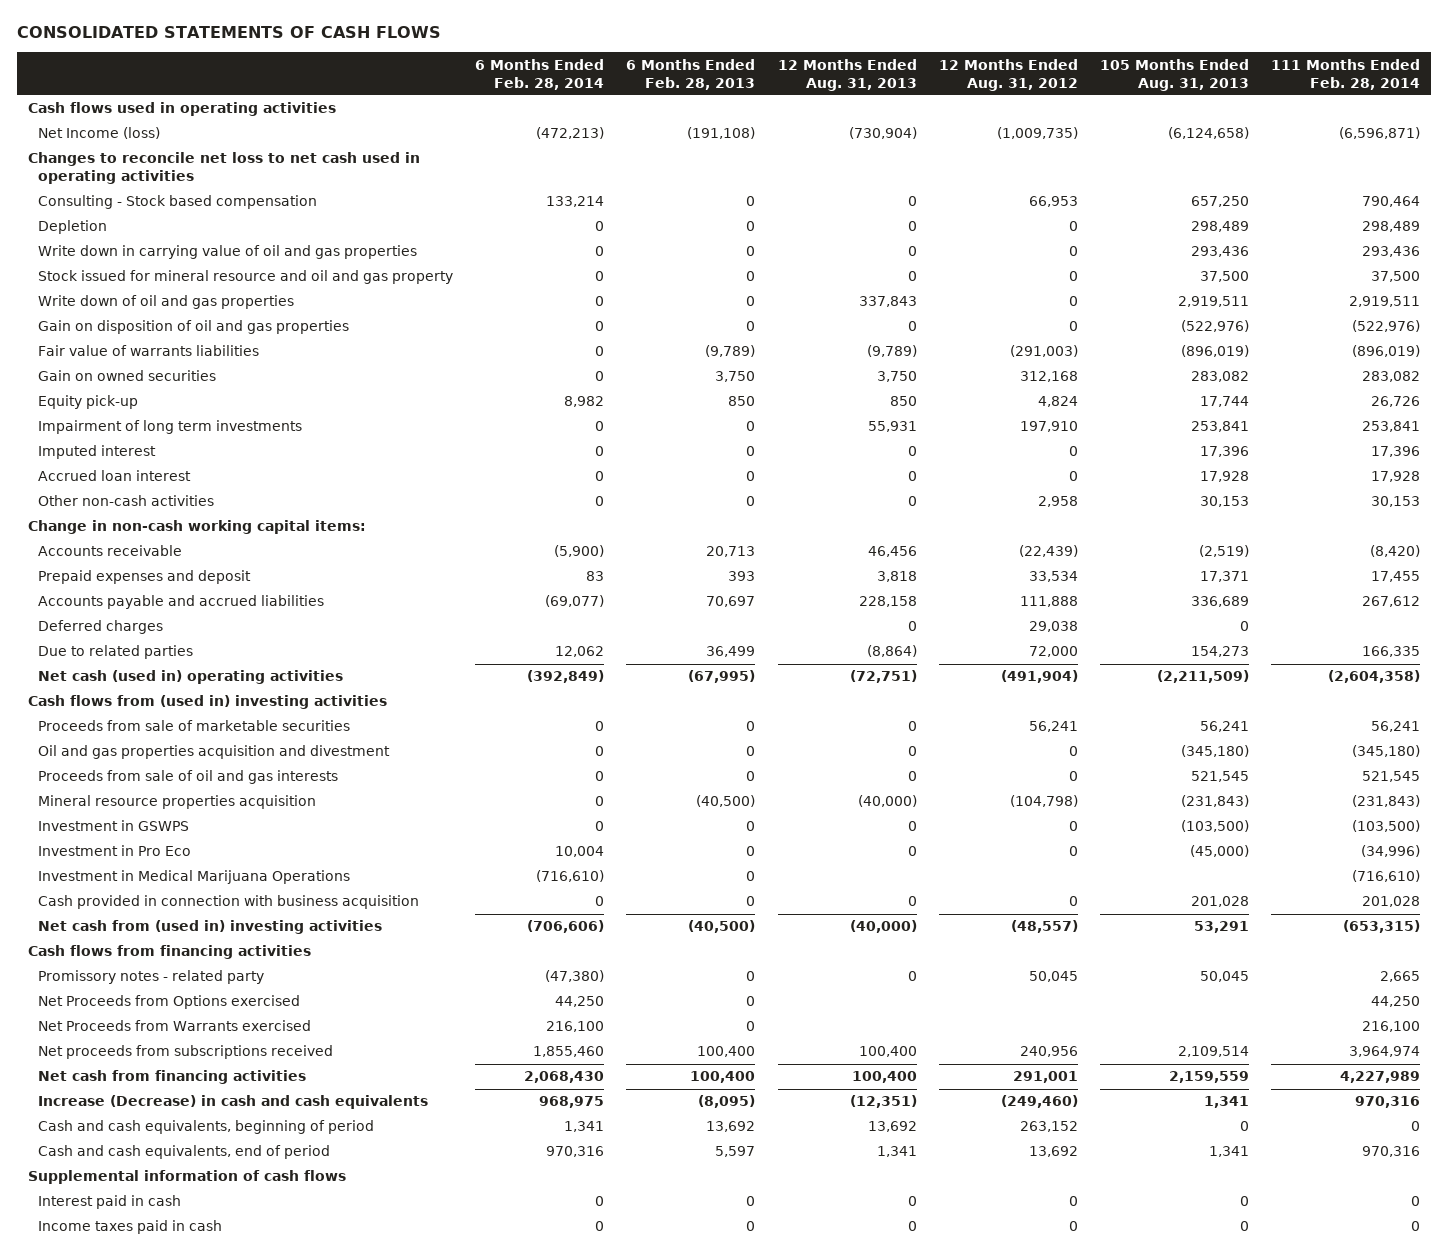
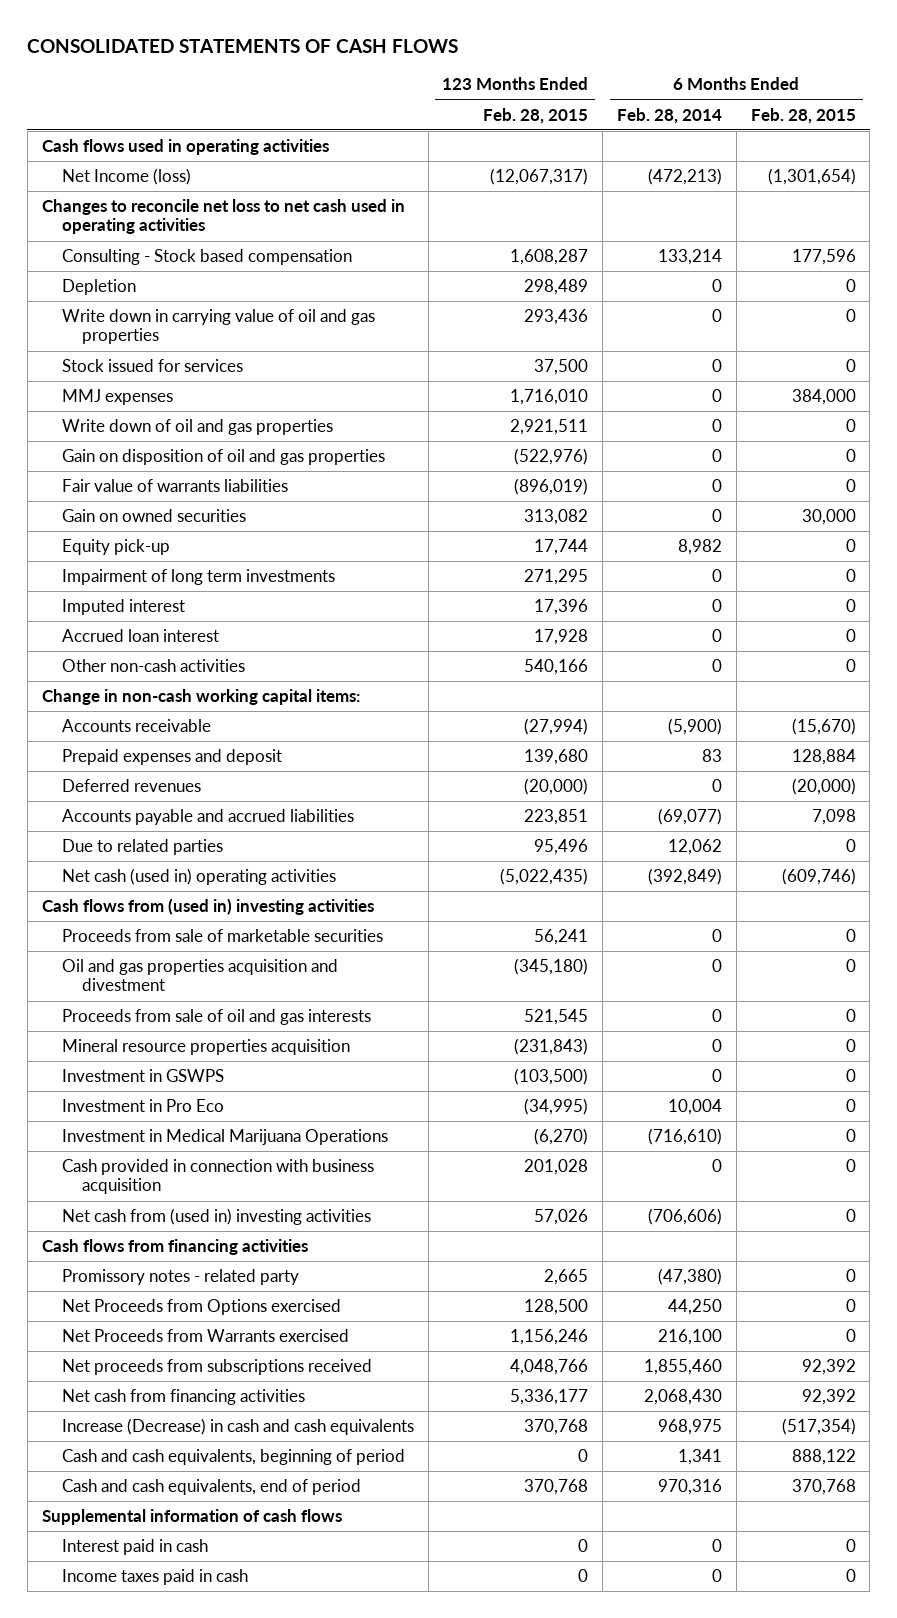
- | 6 Months Ended Feb. 28, 2014 | 6 Months Ended Feb. 28, 2013 | 12 Months Ended Aug. 31, 2013 | 12 Months Ended Aug. 31, 2012 | 105 Months Ended Aug. 31, 2013 | 111 Months Ended Feb. 28, 2014
+ | 123 Months Ended Feb. 28, 2015 | 6 Months Ended Feb. 28, 2014 | 6 Months Ended Feb. 28, 2015
- Stock issued for mineral resource and oil and gas property | 0 | 0 | 0 | 0 | 37,500 | 37,500
+ Stock issued for services | 37,500 | 0 | 0
+ MMJ expenses | 1,716,010 | 0 | 384,000
+ Deferred revenues | (20,000) | 0 | (20,000)
- Deferred charges | | | 0 | 29,038 | 0 |

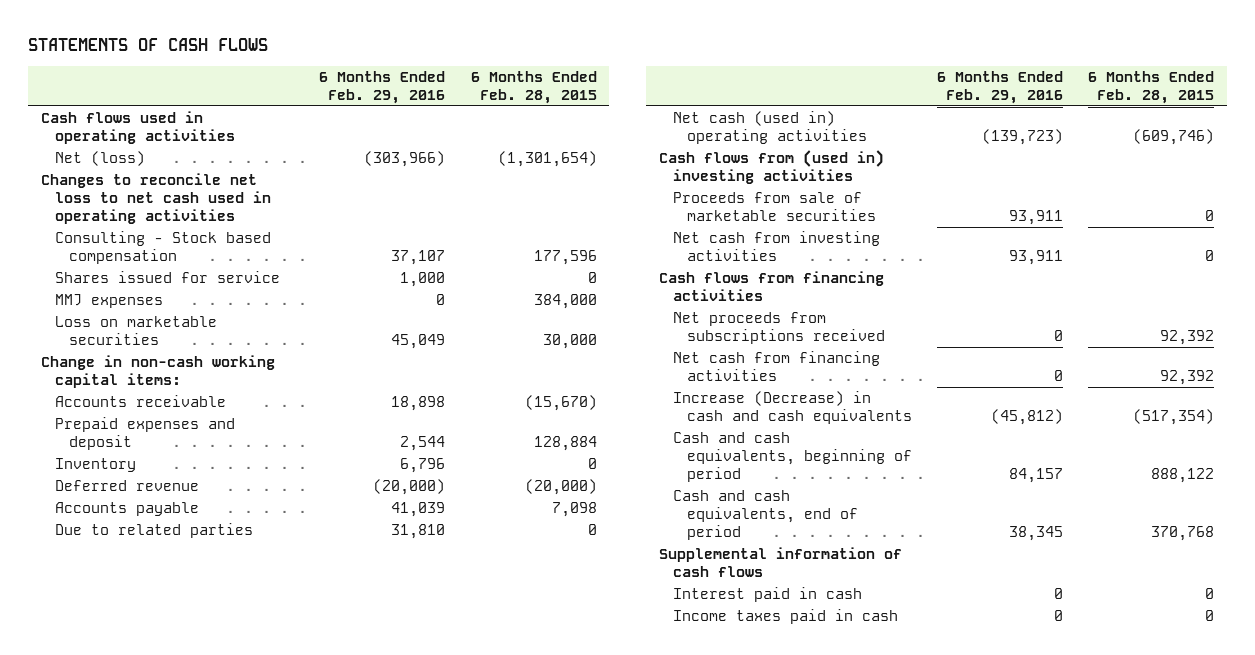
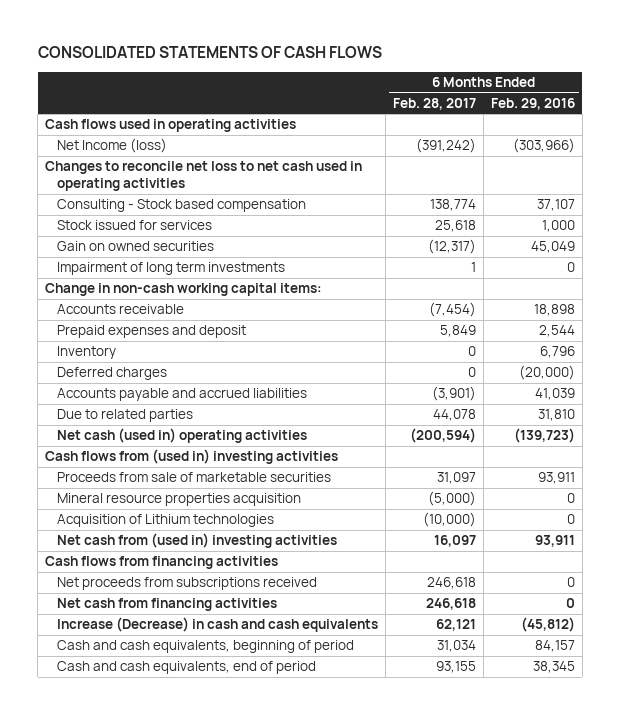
- STATEMENTS OF CASH FLOWS
+ CONSOLIDATED STATEMENTS OF CASH FLOWS
- | 6 Months Ended Feb. 29, 2016 | 6 Months Ended Feb. 28, 2015
+ | 6 Months Ended Feb. 28, 2017 | 6 Months Ended Feb. 29, 2016
- Net (loss) | (303,966) | (1,301,654)
+ Net Income (loss) | (391,242) | (303,966)
- Shares issued for service | 1,000 | 0
- MMJ expenses | 0 | 384,000
- Loss on marketable securities | 45,049 | 30,000
+ Stock issued for services | 25,618 | 1,000
+ Gain on owned securities | (12,317) | 45,049
+ Impairment of long term investments | 1 | 0
- Deferred revenue | (20,000) | (20,000)
- Accounts payable | 41,039 | 7,098
+ Deferred charges | 0 | (20,000)
+ Accounts payable and accrued liabilities | (3,901) | 41,039
- Net cash from investing activities | 93,911 | 0
+ Mineral resource properties acquisition | (5,000) | 0
+ Acquisition of Lithium technologies | (10,000) | 0
+ Net cash from (used in) investing activities | 16,097 | 93,911
- Supplemental information of cash flows
- Interest paid in cash | 0 | 0
- Income taxes paid in cash | 0 | 0

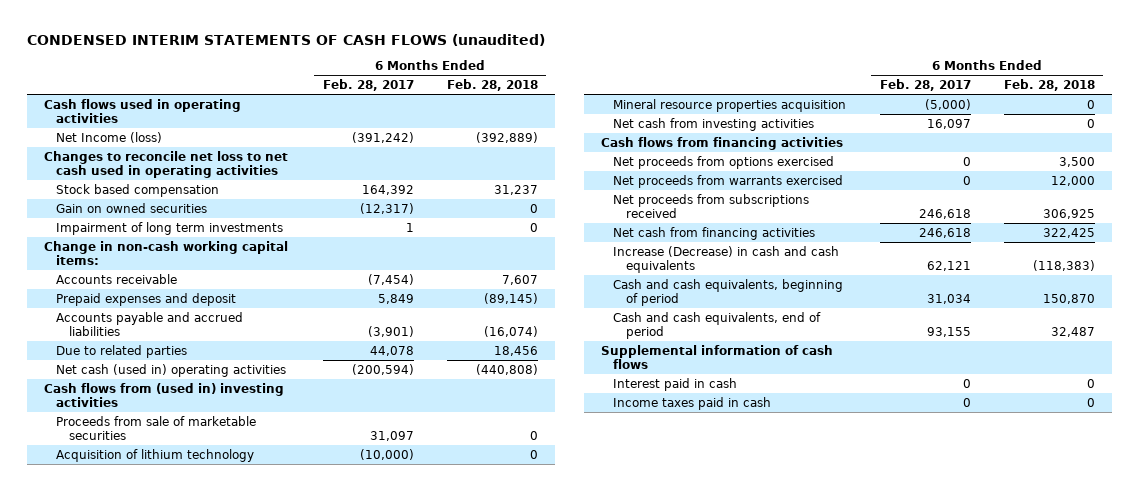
- CONSOLIDATED STATEMENTS OF CASH FLOWS
+ CONDENSED INTERIM STATEMENTS OF CASH FLOWS (unaudited)
- | 6 Months Ended Feb. 28, 2017 | 6 Months Ended Feb. 29, 2016
+ | 6 Months Ended Feb. 28, 2017 | 6 Months Ended Feb. 28, 2018
- Consulting - Stock based compensation | 138,774 | 37,107
- Stock issued for services | 25,618 | 1,000
+ Stock based compensation | 164,392 | 31,237
- Inventory | 0 | 6,796
- Deferred charges | 0 | (20,000)
+ Acquisition of lithium technology | (10,000) | 0
- Acquisition of Lithium technologies | (10,000) | 0
- Net cash from (used in) investing activities | 16,097 | 93,911
+ Net cash from investing activities | 16,097 | 0
+ Net proceeds from options exercised | 0 | 3,500
+ Net proceeds from warrants exercised | 0 | 12,000
+ Supplemental information of cash flows
+ Interest paid in cash | 0 | 0
+ Income taxes paid in cash | 0 | 0

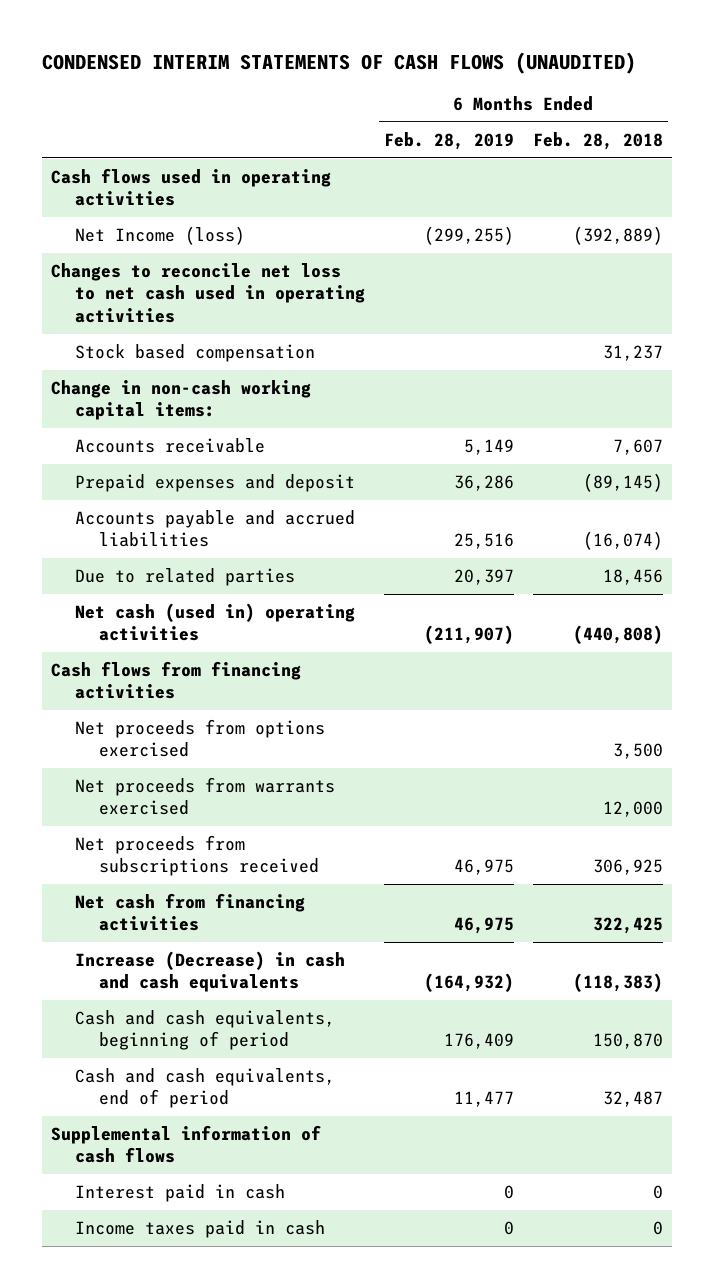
- CONDENSED INTERIM STATEMENTS OF CASH FLOWS (unaudited)
+ CONDENSED INTERIM STATEMENTS OF CASH FLOWS (UNAUDITED)
- | 6 Months Ended Feb. 28, 2017 | 6 Months Ended Feb. 28, 2018
+ | 6 Months Ended Feb. 28, 2019 | 6 Months Ended Feb. 28, 2018
- Gain on owned securities | (12,317) | 0
- Impairment of long term investments | 1 | 0
- Cash flows from (used in) investing activities
- Proceeds from sale of marketable securities | 31,097 | 0
- Acquisition of lithium technology | (10,000) | 0
- Mineral resource properties acquisition | (5,000) | 0
- Net cash from investing activities | 16,097 | 0

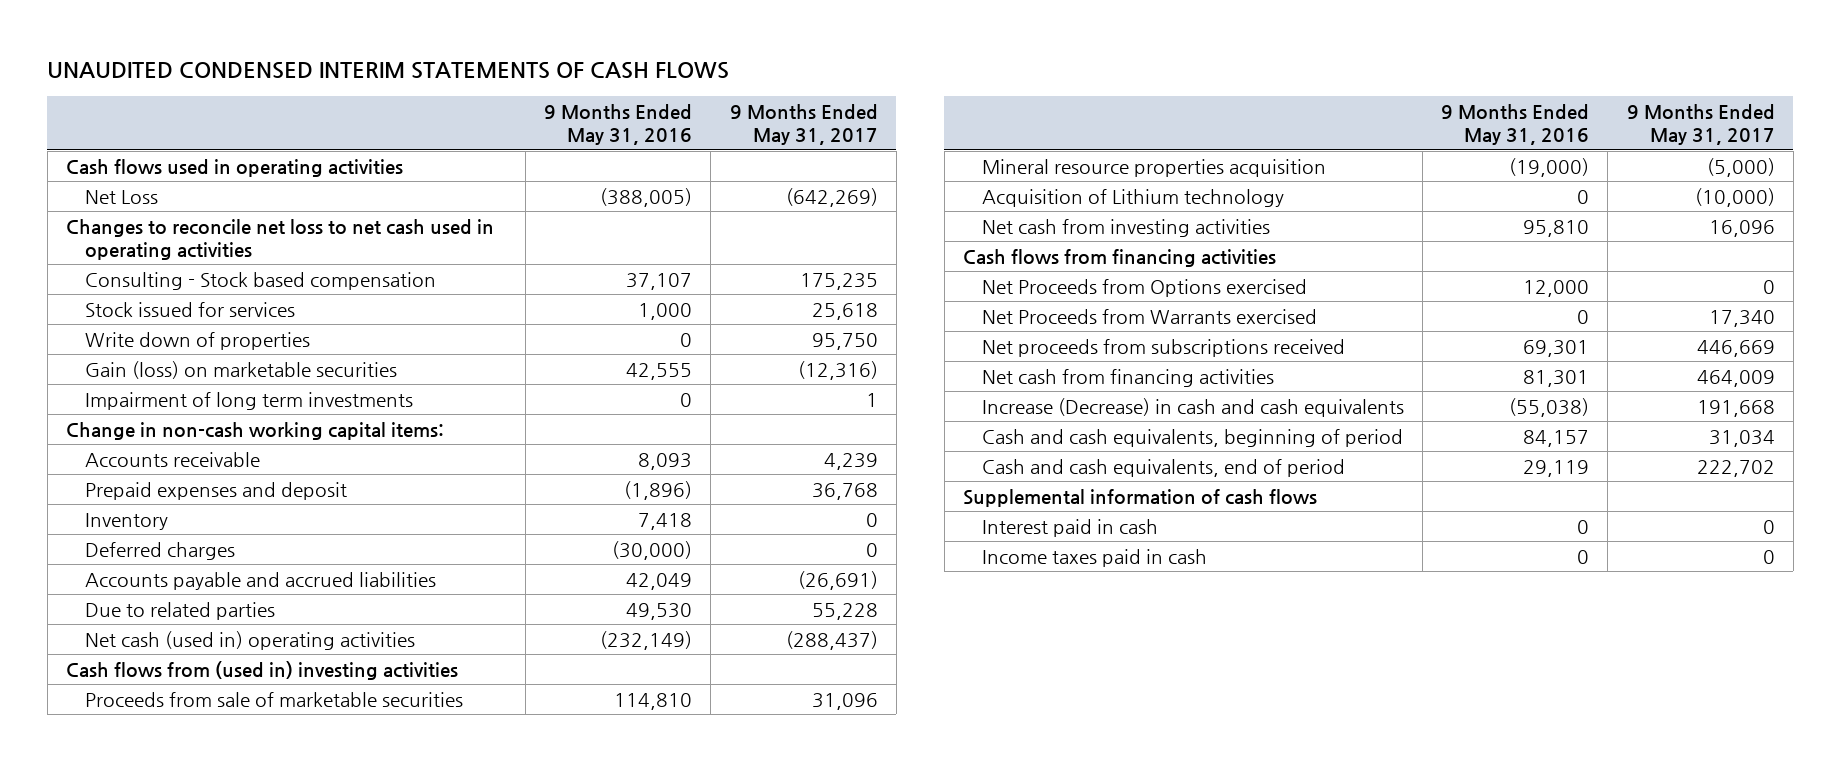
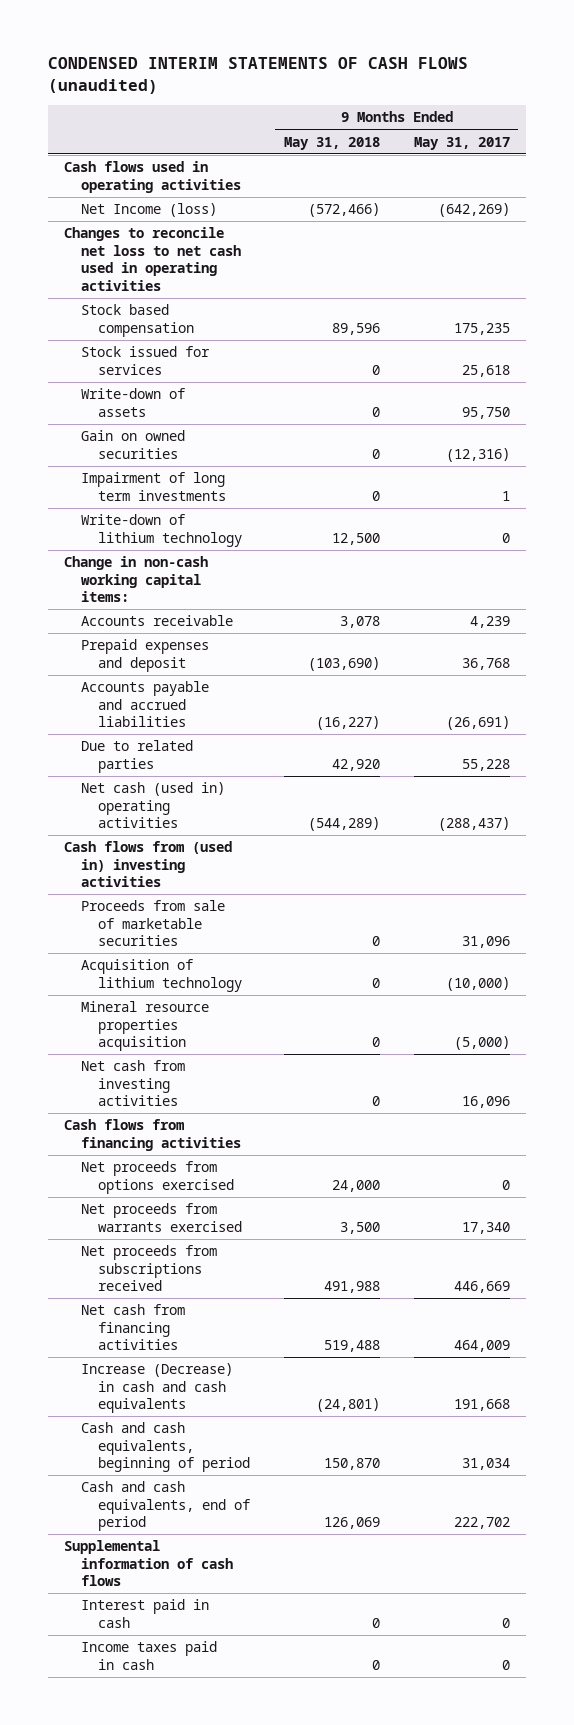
- UNAUDITED CONDENSED INTERIM STATEMENTS OF CASH FLOWS
+ CONDENSED INTERIM STATEMENTS OF CASH FLOWS (unaudited)
- | 9 Months Ended May 31, 2016 | 9 Months Ended May 31, 2017
+ | 9 Months Ended May 31, 2018 | 9 Months Ended May 31, 2017
- Net Loss | (388,005) | (642,269)
+ Net Income (loss) | (572,466) | (642,269)
- Consulting - Stock based compensation | 37,107 | 175,235
+ Stock based compensation | 89,596 | 175,235
- Write down of properties | 0 | 95,750
- Gain (loss) on marketable securities | 42,555 | (12,316)
+ Write-down of assets | 0 | 95,750
+ Gain on owned securities | 0 | (12,316)
+ Write-down of lithium technology | 12,500 | 0
- Inventory | 7,418 | 0
- Deferred charges | (30,000) | 0
+ Acquisition of lithium technology | 0 | (10,000)
- Acquisition of Lithium technology | 0 | (10,000)
- Net Proceeds from Options exercised | 12,000 | 0
- Net Proceeds from Warrants exercised | 0 | 17,340
+ Net proceeds from options exercised | 24,000 | 0
+ Net proceeds from warrants exercised | 3,500 | 17,340

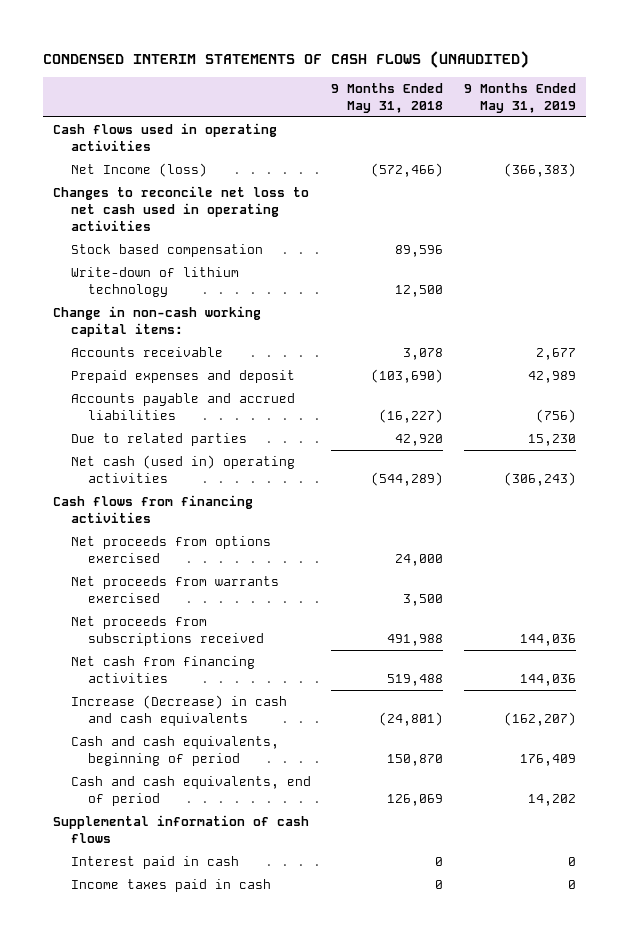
- CONDENSED INTERIM STATEMENTS OF CASH FLOWS (unaudited)
+ CONDENSED INTERIM STATEMENTS OF CASH FLOWS (UNAUDITED)
- | 9 Months Ended May 31, 2018 | 9 Months Ended May 31, 2017
+ | 9 Months Ended May 31, 2018 | 9 Months Ended May 31, 2019
- Stock issued for services | 0 | 25,618
- Write-down of assets | 0 | 95,750
- Gain on owned securities | 0 | (12,316)
- Impairment of long term investments | 0 | 1
- Cash flows from (used in) investing activities
- Proceeds from sale of marketable securities | 0 | 31,096
- Acquisition of lithium technology | 0 | (10,000)
- Mineral resource properties acquisition | 0 | (5,000)
- Net cash from investing activities | 0 | 16,096

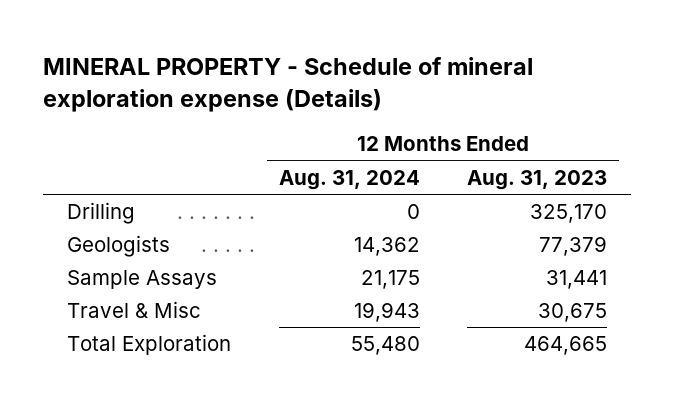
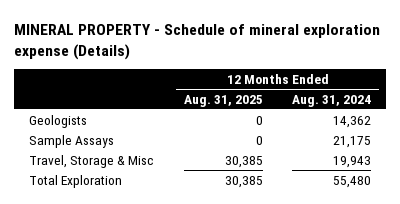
- | 12 Months Ended Aug. 31, 2024 | 12 Months Ended Aug. 31, 2023
+ | 12 Months Ended Aug. 31, 2025 | 12 Months Ended Aug. 31, 2024
- Drilling | 0 | 325,170
- Travel & Misc | 19,943 | 30,675
+ Travel, Storage & Misc | 30,385 | 19,943

